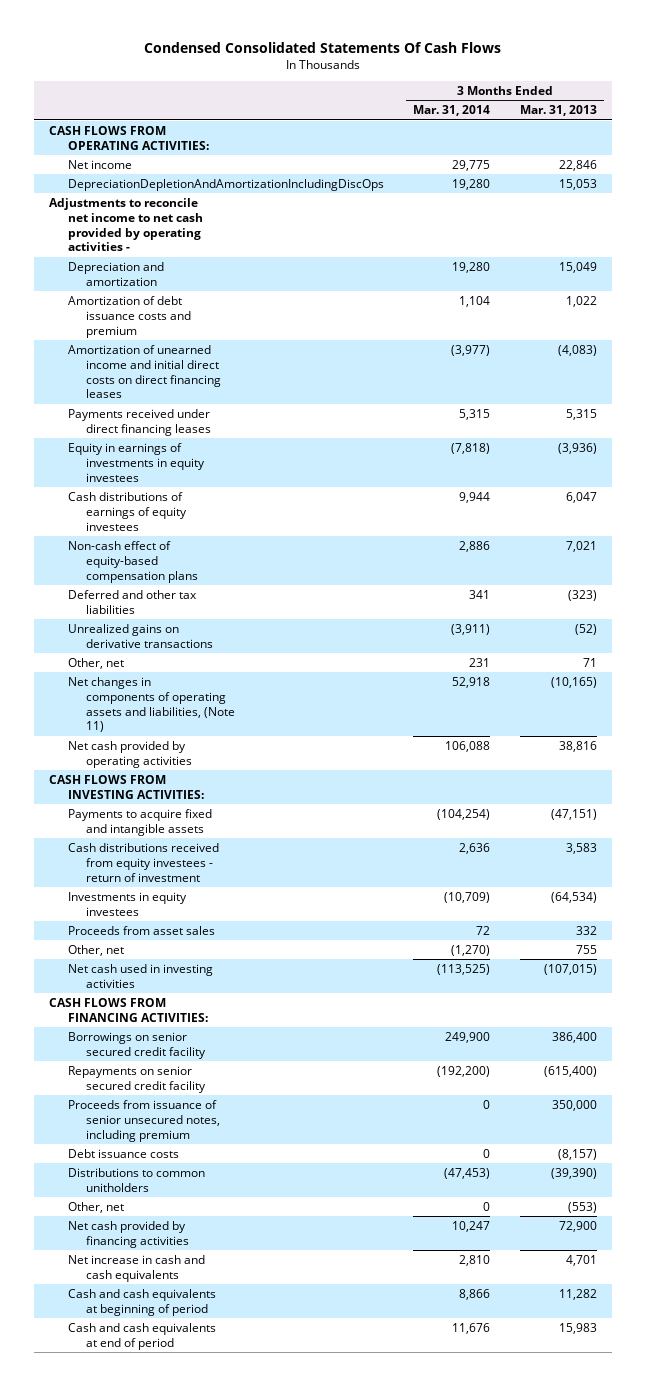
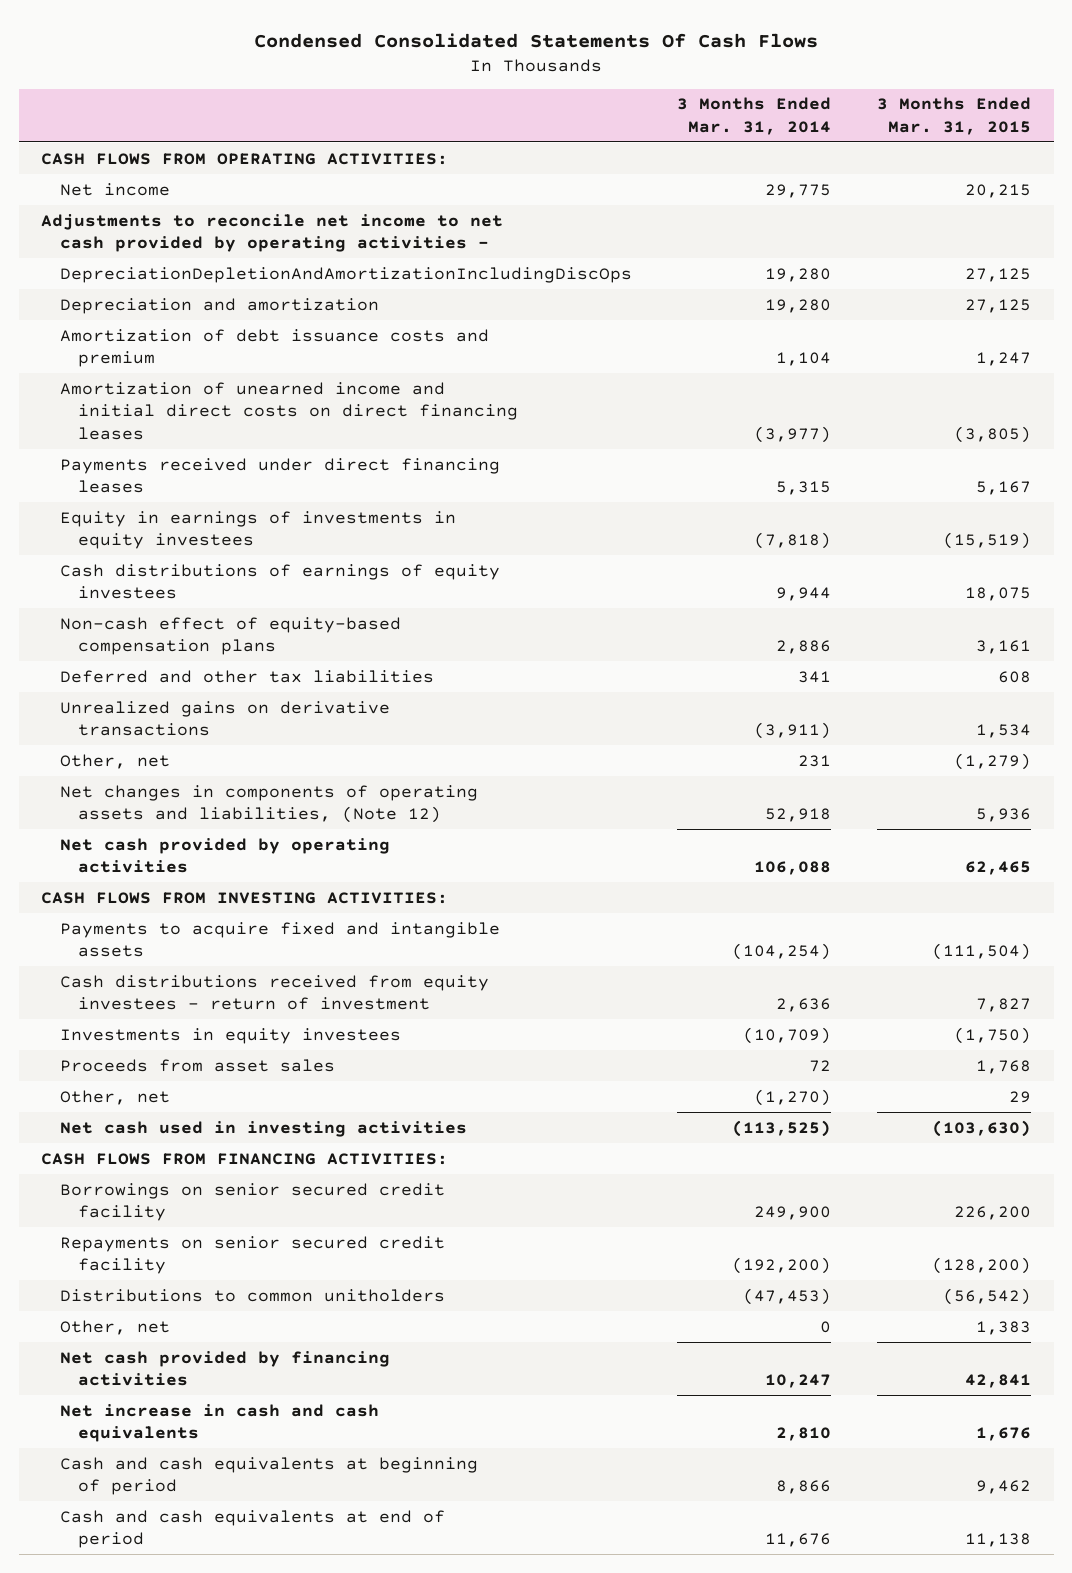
- | 3 Months Ended Mar. 31, 2014 | 3 Months Ended Mar. 31, 2013
+ | 3 Months Ended Mar. 31, 2014 | 3 Months Ended Mar. 31, 2015
moved down: DepreciationDepletionAndAmortizationIncludingDiscOps | 19,280 | 27,125
- Net changes in components of operating assets and liabilities, (Note 11) | 52,918 | (10,165)
+ Net changes in components of operating assets and liabilities, (Note 12) | 52,918 | 5,936
- Proceeds from issuance of senior unsecured notes, including premium | 0 | 350,000
- Debt issuance costs | 0 | (8,157)

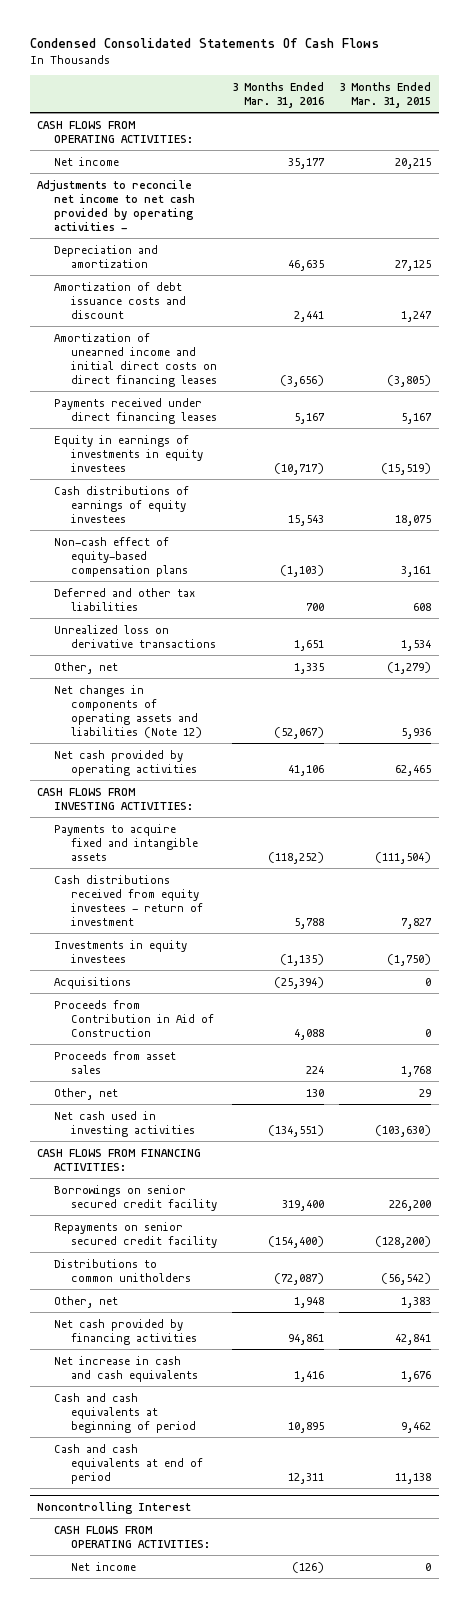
- | 3 Months Ended Mar. 31, 2014 | 3 Months Ended Mar. 31, 2015
+ | 3 Months Ended Mar. 31, 2016 | 3 Months Ended Mar. 31, 2015
- DepreciationDepletionAndAmortizationIncludingDiscOps | 19,280 | 27,125
- Amortization of debt issuance costs and premium | 1,104 | 1,247
+ Amortization of debt issuance costs and discount | 2,441 | 1,247
- Unrealized gains on derivative transactions | (3,911) | 1,534
+ Unrealized loss on derivative transactions | 1,651 | 1,534
- Net changes in components of operating assets and liabilities, (Note 12) | 52,918 | 5,936
+ Net changes in components of operating assets and liabilities (Note 12) | (52,067) | 5,936
+ Acquisitions | (25,394) | 0
+ Proceeds from Contribution in Aid of Construction | 4,088 | 0
+ Noncontrolling Interest
+ CASH FLOWS FROM OPERATING ACTIVITIES:
+ Net income | (126) | 0

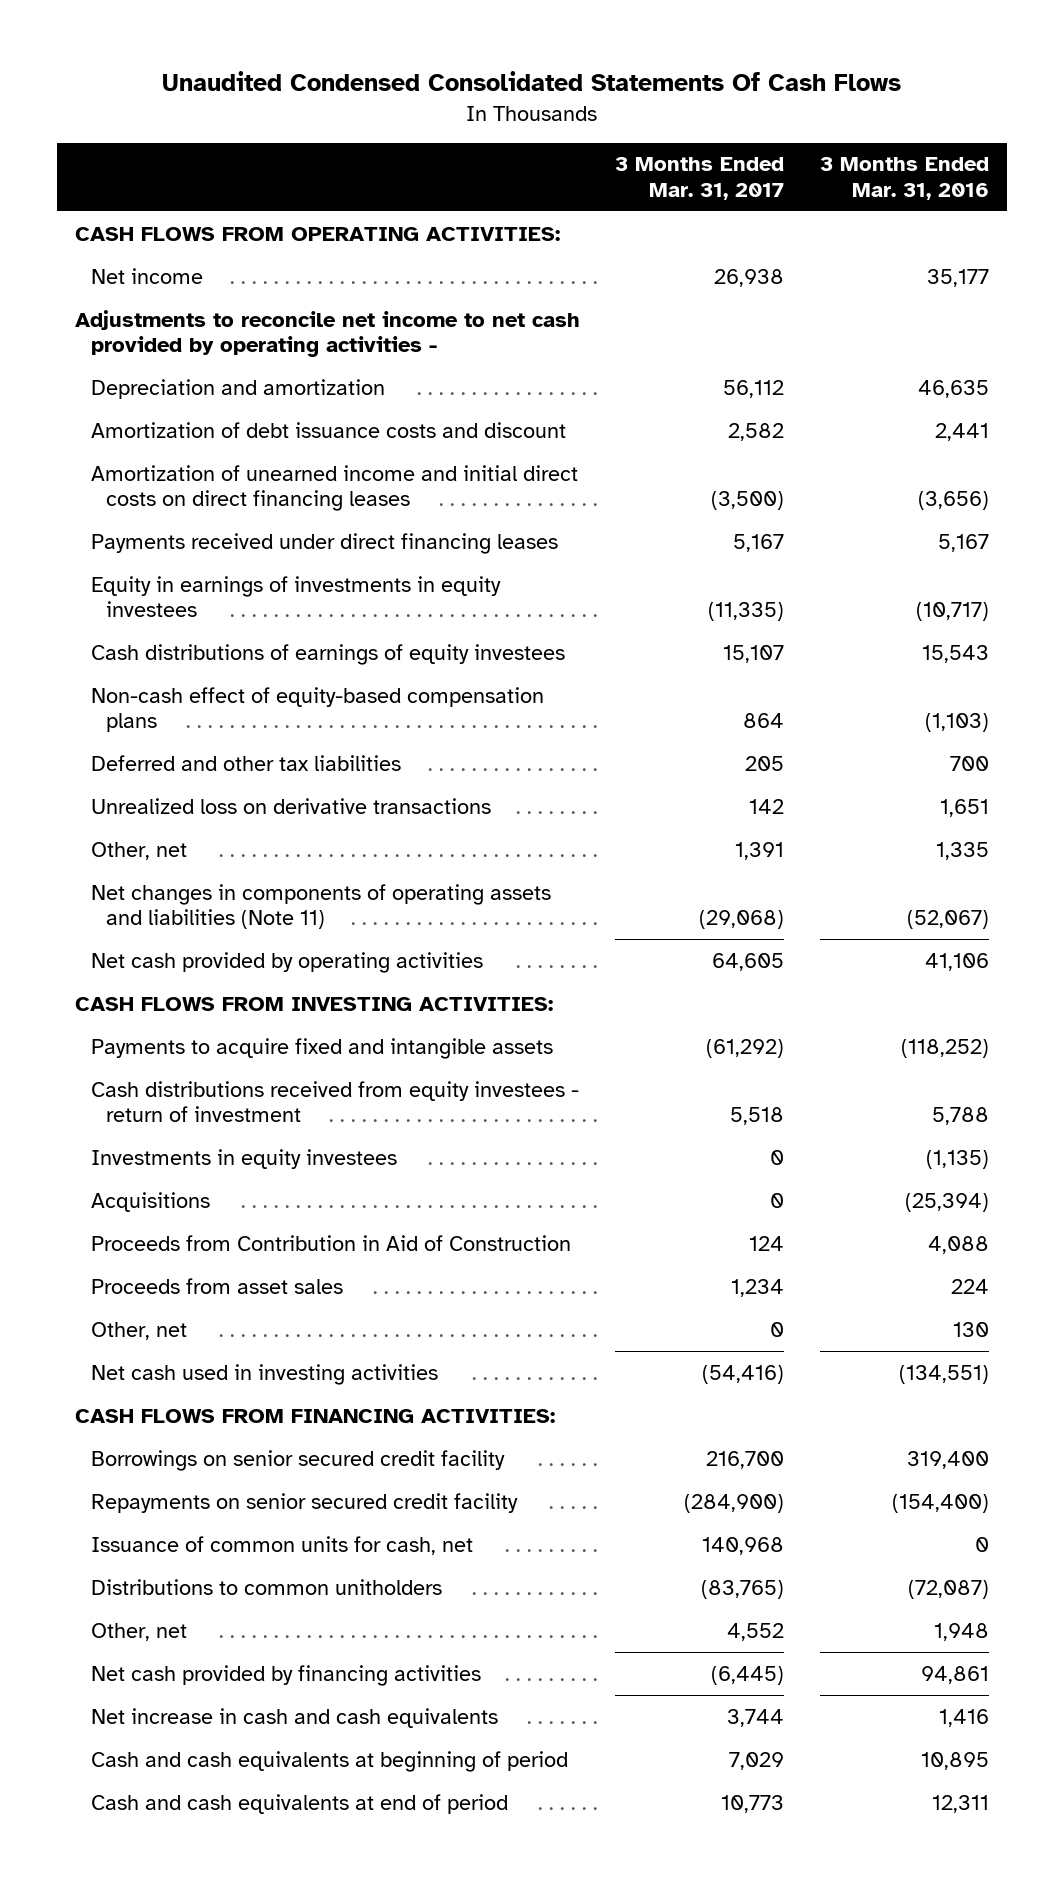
- Condensed Consolidated Statements Of Cash Flows
+ Unaudited Condensed Consolidated Statements Of Cash Flows
- | 3 Months Ended Mar. 31, 2016 | 3 Months Ended Mar. 31, 2015
+ | 3 Months Ended Mar. 31, 2017 | 3 Months Ended Mar. 31, 2016
- Net changes in components of operating assets and liabilities (Note 12) | (52,067) | 5,936
+ Net changes in components of operating assets and liabilities (Note 11) | (29,068) | (52,067)
+ Issuance of common units for cash, net | 140,968 | 0
- Noncontrolling Interest
- CASH FLOWS FROM OPERATING ACTIVITIES:
- Net income | (126) | 0

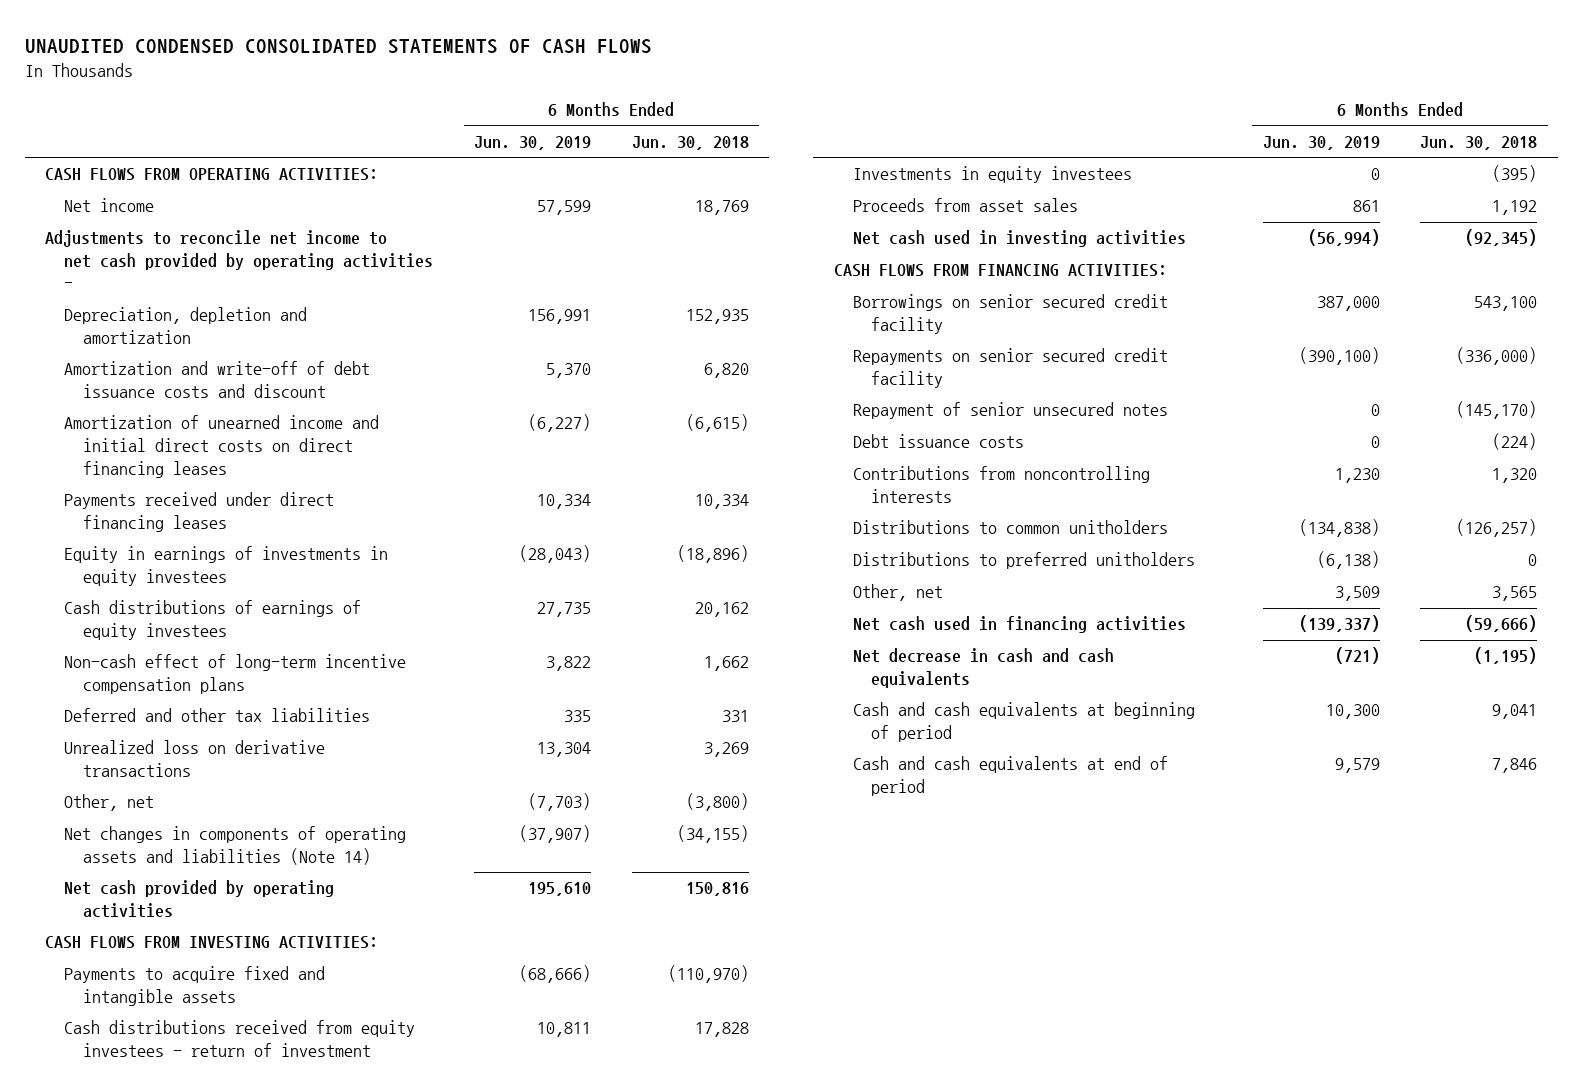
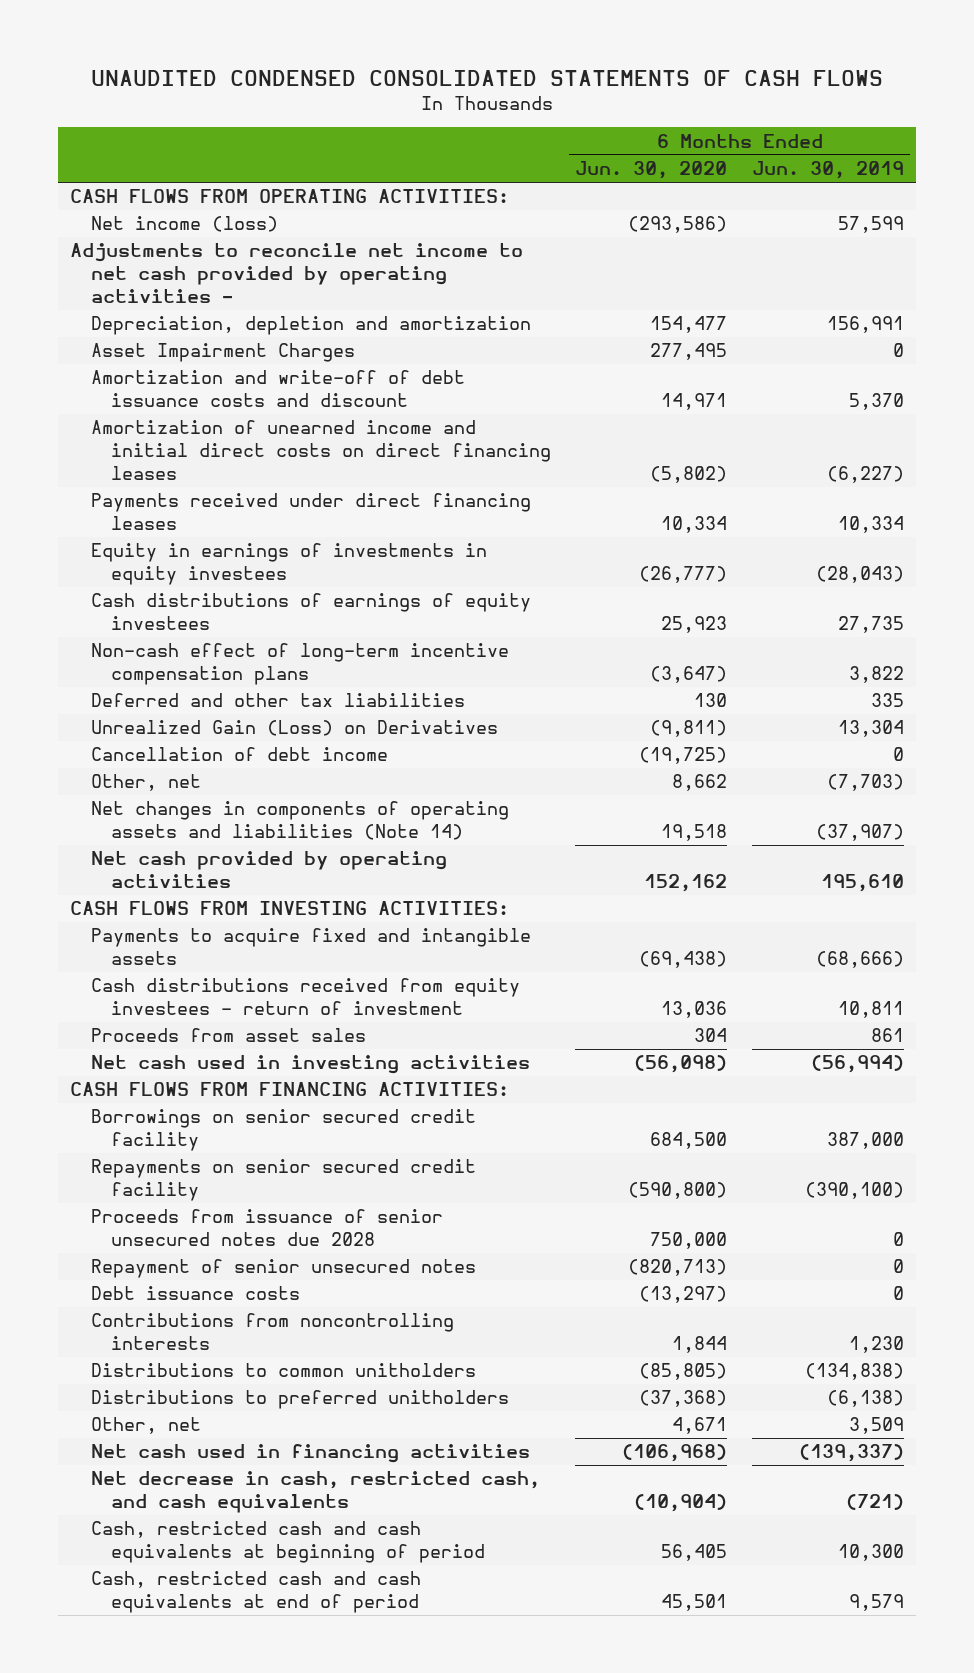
- | 6 Months Ended Jun. 30, 2019 | 6 Months Ended Jun. 30, 2018
+ | 6 Months Ended Jun. 30, 2020 | 6 Months Ended Jun. 30, 2019
- Net income | 57,599 | 18,769
+ Net income (loss) | (293,586) | 57,599
+ Asset Impairment Charges | 277,495 | 0
- Unrealized loss on derivative transactions | 13,304 | 3,269
+ Unrealized Gain (Loss) on Derivatives | (9,811) | 13,304
+ Cancellation of debt income | (19,725) | 0
- Investments in equity investees | 0 | (395)
+ Proceeds from issuance of senior unsecured notes due 2028 | 750,000 | 0
- Net decrease in cash and cash equivalents | (721) | (1,195)
- Cash and cash equivalents at beginning of period | 10,300 | 9,041
- Cash and cash equivalents at end of period | 9,579 | 7,846
+ Net decrease in cash, restricted cash, and cash equivalents | (10,904) | (721)
+ Cash, restricted cash and cash equivalents at beginning of period | 56,405 | 10,300
+ Cash, restricted cash and cash equivalents at end of period | 45,501 | 9,579

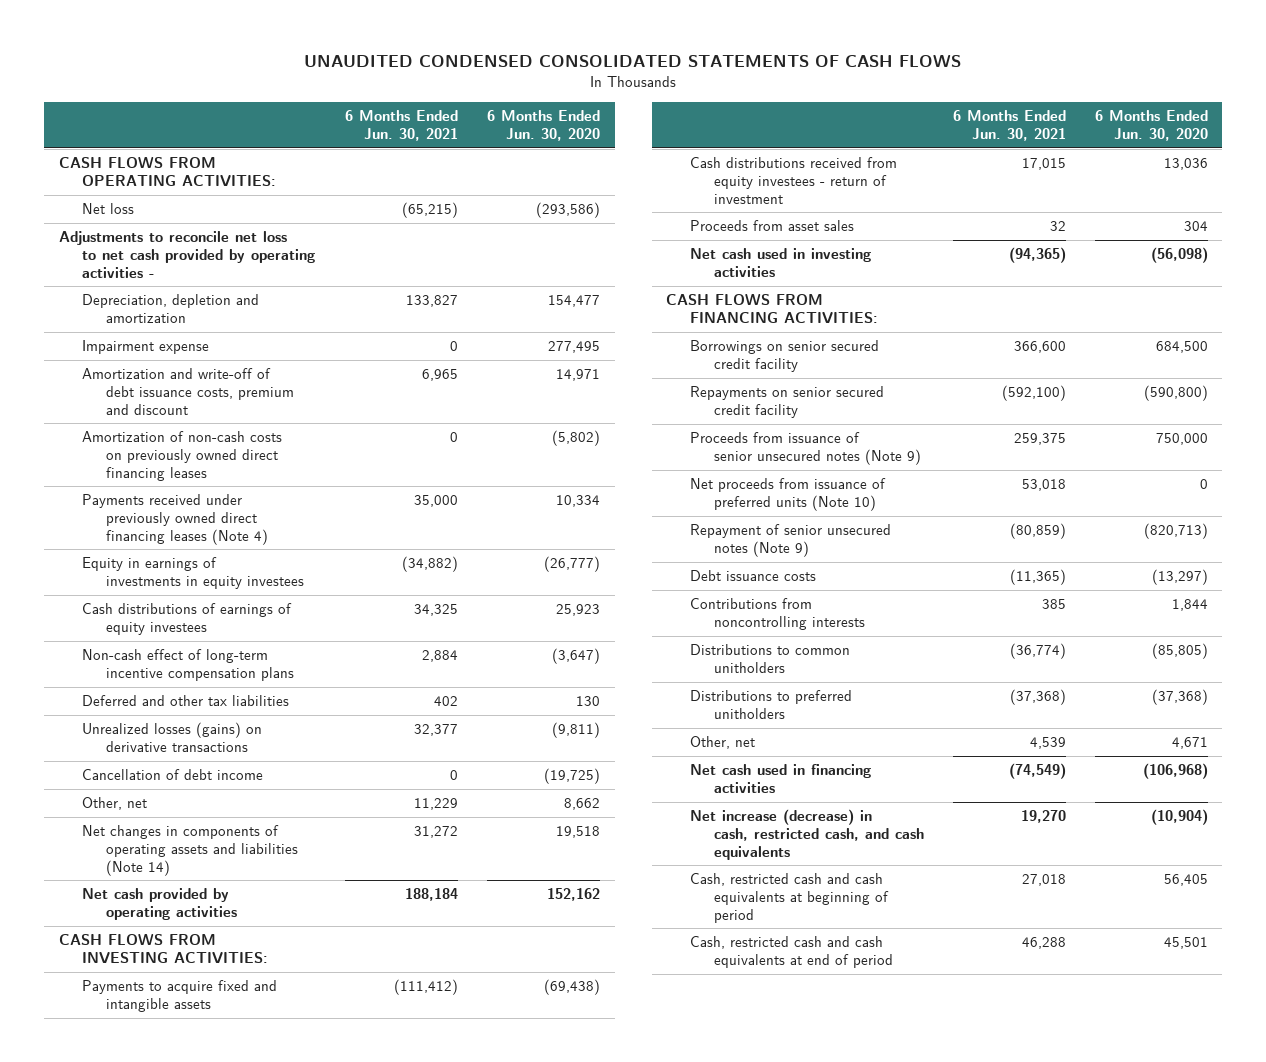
- | 6 Months Ended Jun. 30, 2020 | 6 Months Ended Jun. 30, 2019
+ | 6 Months Ended Jun. 30, 2021 | 6 Months Ended Jun. 30, 2020
- Net income (loss) | (293,586) | 57,599
- Adjustments to reconcile net income to net cash provided by operating activities -
+ Net loss | (65,215) | (293,586)
+ Adjustments to reconcile net loss to net cash provided by operating activities -
- Asset Impairment Charges | 277,495 | 0
- Amortization and write-off of debt issuance costs and discount | 14,971 | 5,370
- Amortization of unearned income and initial direct costs on direct financing leases | (5,802) | (6,227)
- Payments received under direct financing leases | 10,334 | 10,334
+ Impairment expense | 0 | 277,495
+ Amortization and write-off of debt issuance costs, premium and discount | 6,965 | 14,971
+ Amortization of non-cash costs on previously owned direct financing leases | 0 | (5,802)
+ Payments received under previously owned direct financing leases (Note 4) | 35,000 | 10,334
- Unrealized Gain (Loss) on Derivatives | (9,811) | 13,304
+ Unrealized losses (gains) on derivative transactions | 32,377 | (9,811)
- Proceeds from issuance of senior unsecured notes due 2028 | 750,000 | 0
- Repayment of senior unsecured notes | (820,713) | 0
+ Proceeds from issuance of senior unsecured notes (Note 9) | 259,375 | 750,000
+ Net proceeds from issuance of preferred units (Note 10) | 53,018 | 0
+ Repayment of senior unsecured notes (Note 9) | (80,859) | (820,713)
- Net decrease in cash, restricted cash, and cash equivalents | (10,904) | (721)
+ Net increase (decrease) in cash, restricted cash, and cash equivalents | 19,270 | (10,904)

